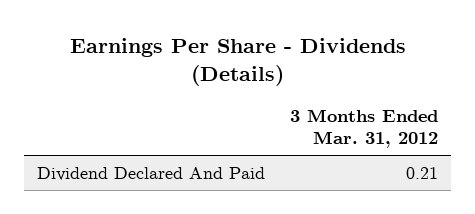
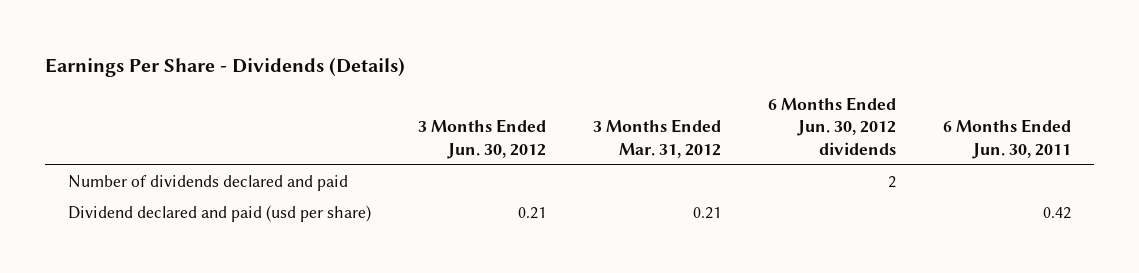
- | 3 Months Ended Mar. 31, 2012
+ | 3 Months Ended Jun. 30, 2012 | 3 Months Ended Mar. 31, 2012 | 6 Months Ended Jun. 30, 2012 dividends | 6 Months Ended Jun. 30, 2011
- Dividend Declared And Paid | 0.21
+ Number of dividends declared and paid | | | 2 |
+ Dividend declared and paid (usd per share) | 0.21 | 0.21 | | 0.42

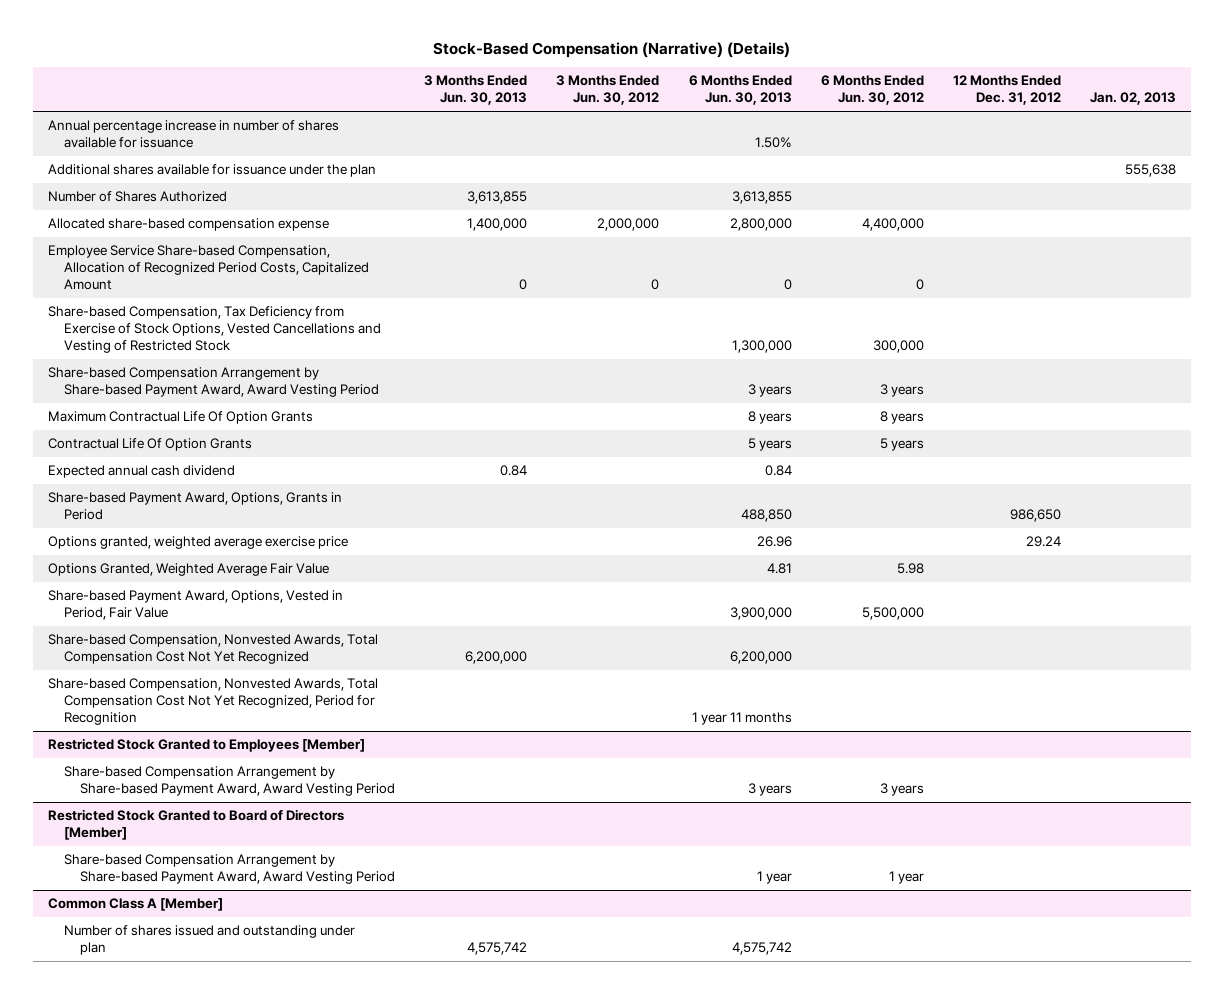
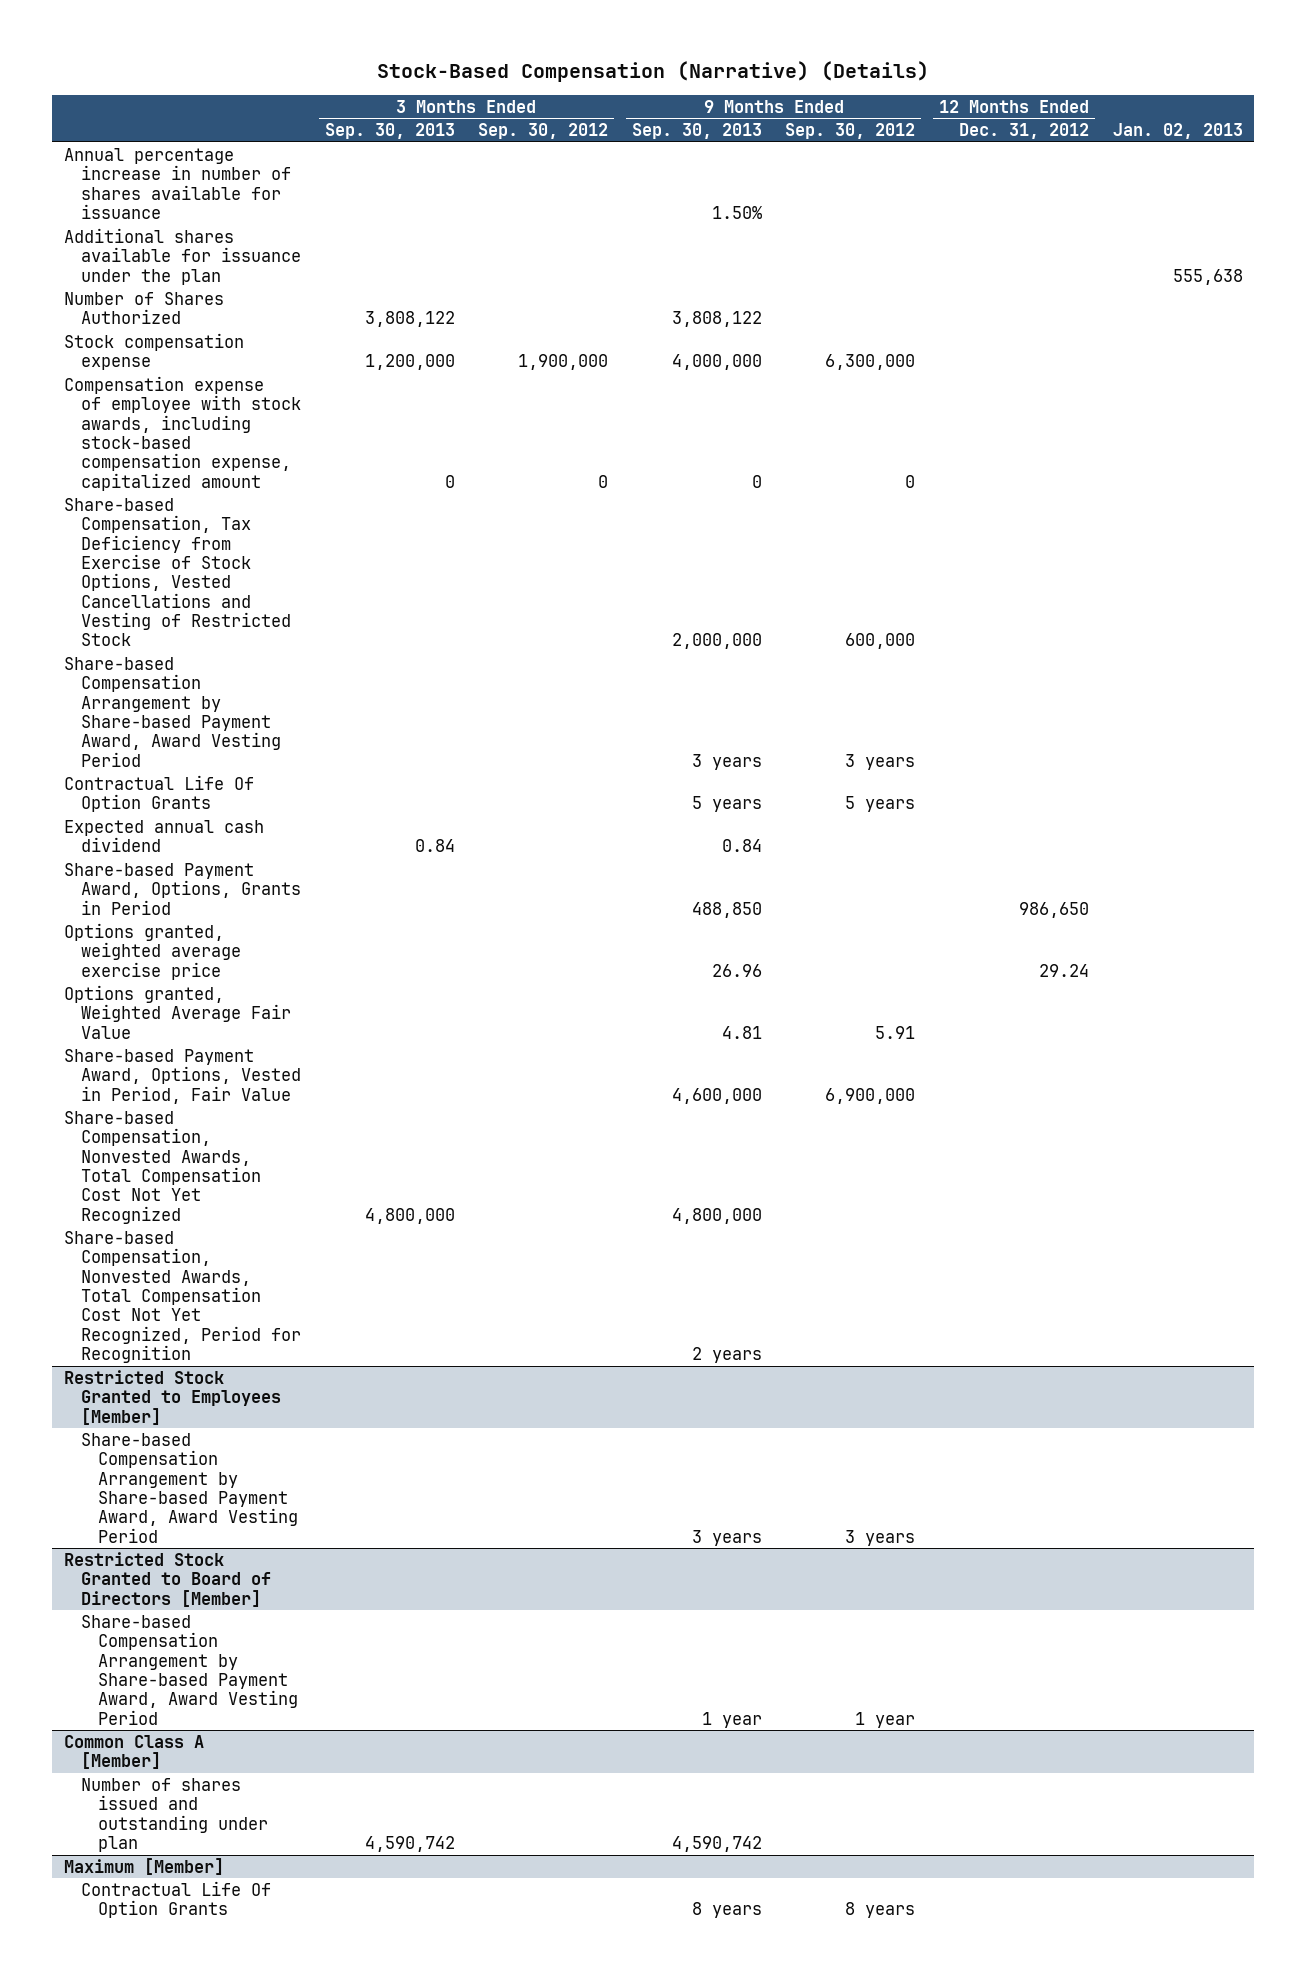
- | 3 Months Ended Jun. 30, 2013 | 3 Months Ended Jun. 30, 2012 | 6 Months Ended Jun. 30, 2013 | 6 Months Ended Jun. 30, 2012 | 12 Months Ended Dec. 31, 2012 | Jan. 02, 2013
+ | 3 Months Ended Sep. 30, 2013 | 3 Months Ended Sep. 30, 2012 | 9 Months Ended Sep. 30, 2013 | 9 Months Ended Sep. 30, 2012 | 12 Months Ended Dec. 31, 2012 | Jan. 02, 2013
- Allocated share-based compensation expense | 1,400,000 | 2,000,000 | 2,800,000 | 4,400,000 | |
- Employee Service Share-based Compensation, Allocation of Recognized Period Costs, Capitalized Amount | 0 | 0 | 0 | 0 | |
+ Stock compensation expense | 1,200,000 | 1,900,000 | 4,000,000 | 6,300,000 | |
+ Compensation expense of employee with stock awards, including stock-based compensation expense, capitalized amount | 0 | 0 | 0 | 0 | |
- Maximum Contractual Life Of Option Grants | | | 8 years | 8 years | |
- Options Granted, Weighted Average Fair Value | | | 4.81 | 5.98 | |
+ Options granted, Weighted Average Fair Value | | | 4.81 | 5.91 | |
+ Maximum [Member]
+ Contractual Life Of Option Grants | | | 8 years | 8 years | |

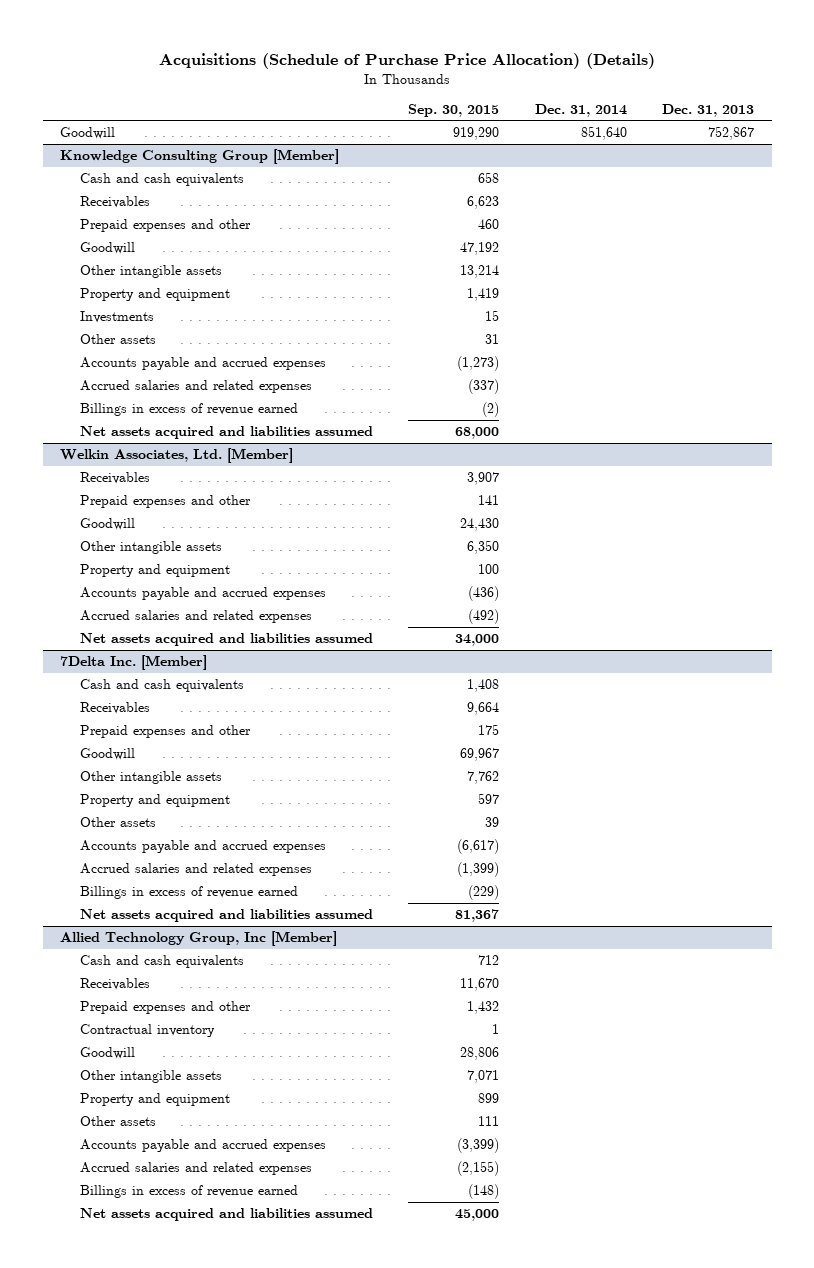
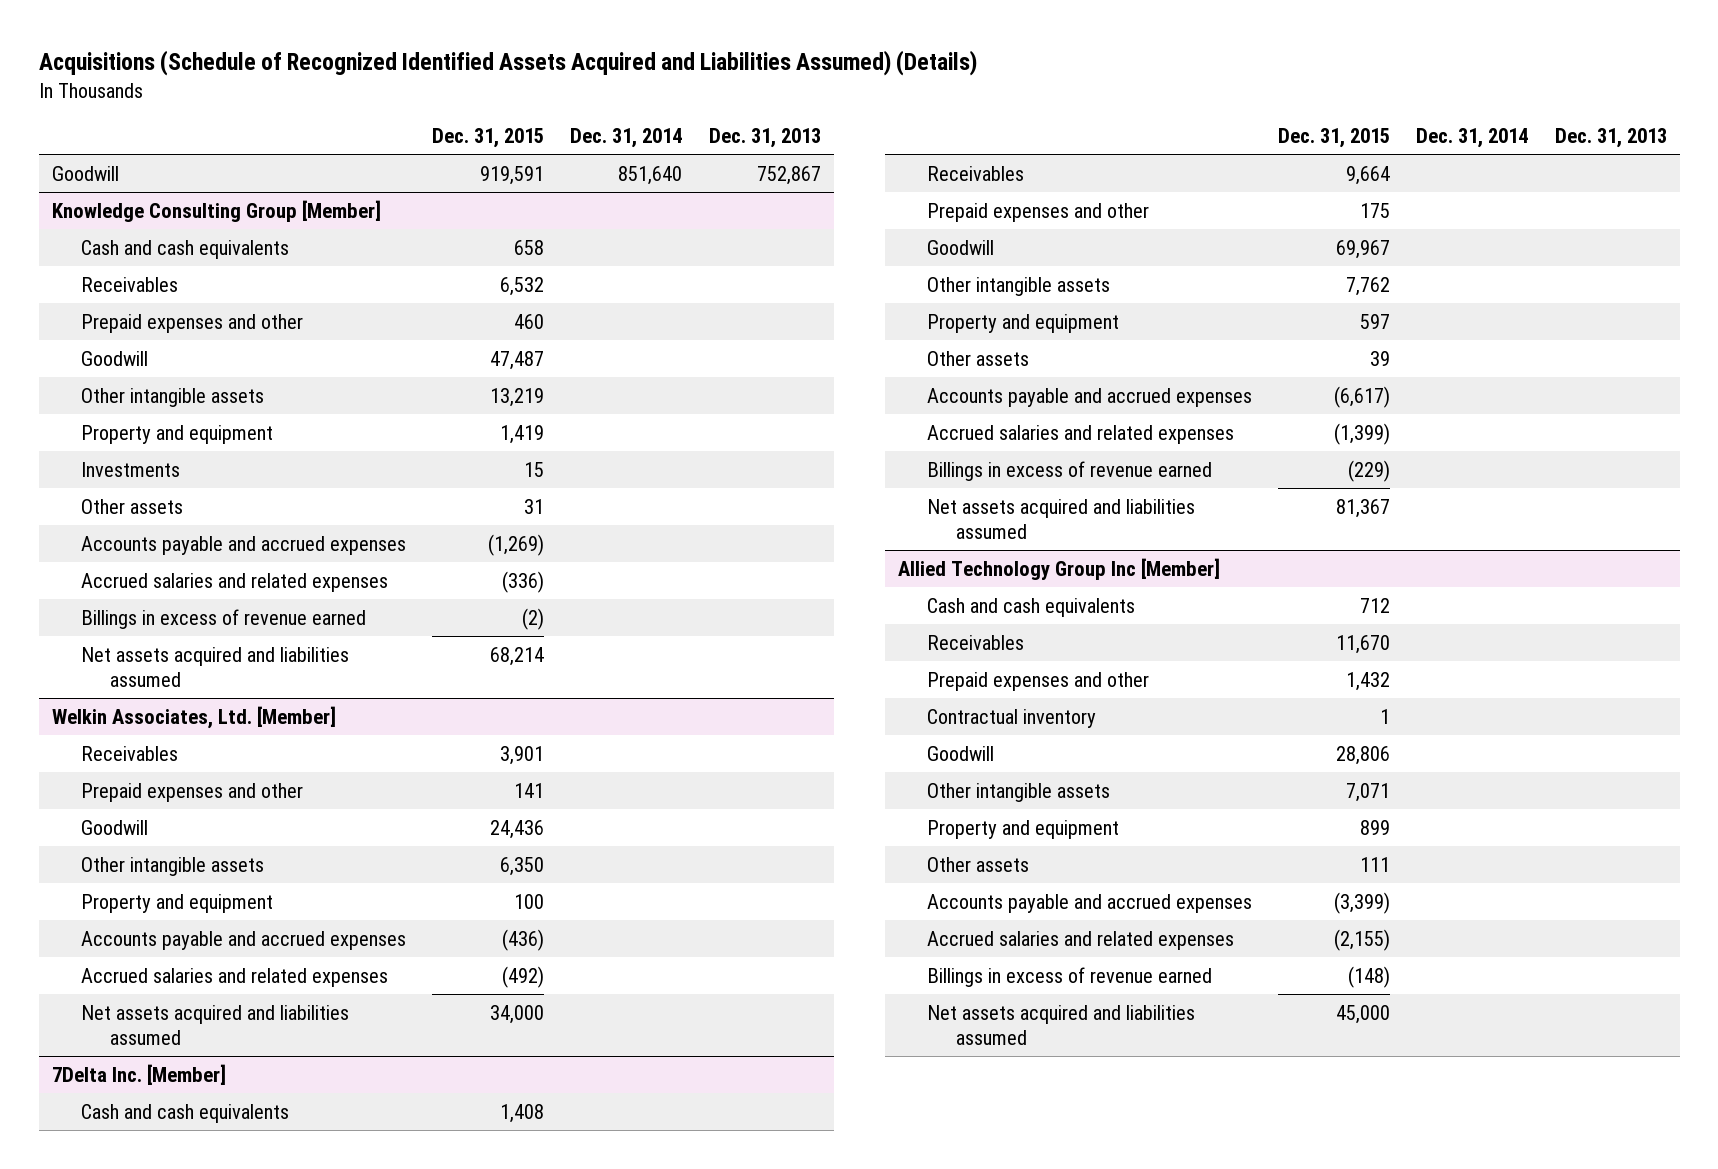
- Acquisitions (Schedule of Purchase Price Allocation) (Details)
+ Acquisitions (Schedule of Recognized Identified Assets Acquired and Liabilities Assumed) (Details)
- | Sep. 30, 2015 | Dec. 31, 2014 | Dec. 31, 2013
+ | Dec. 31, 2015 | Dec. 31, 2014 | Dec. 31, 2013
- Allied Technology Group, Inc [Member]
+ Allied Technology Group Inc [Member]

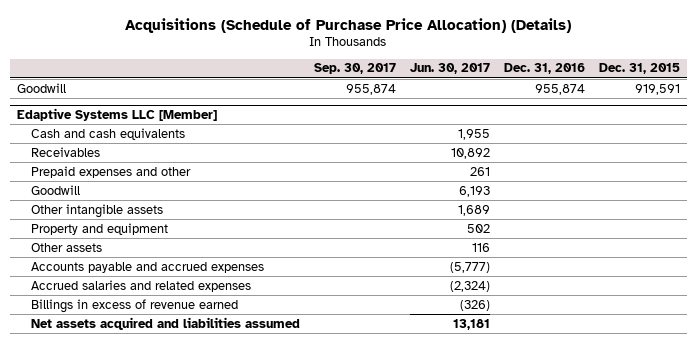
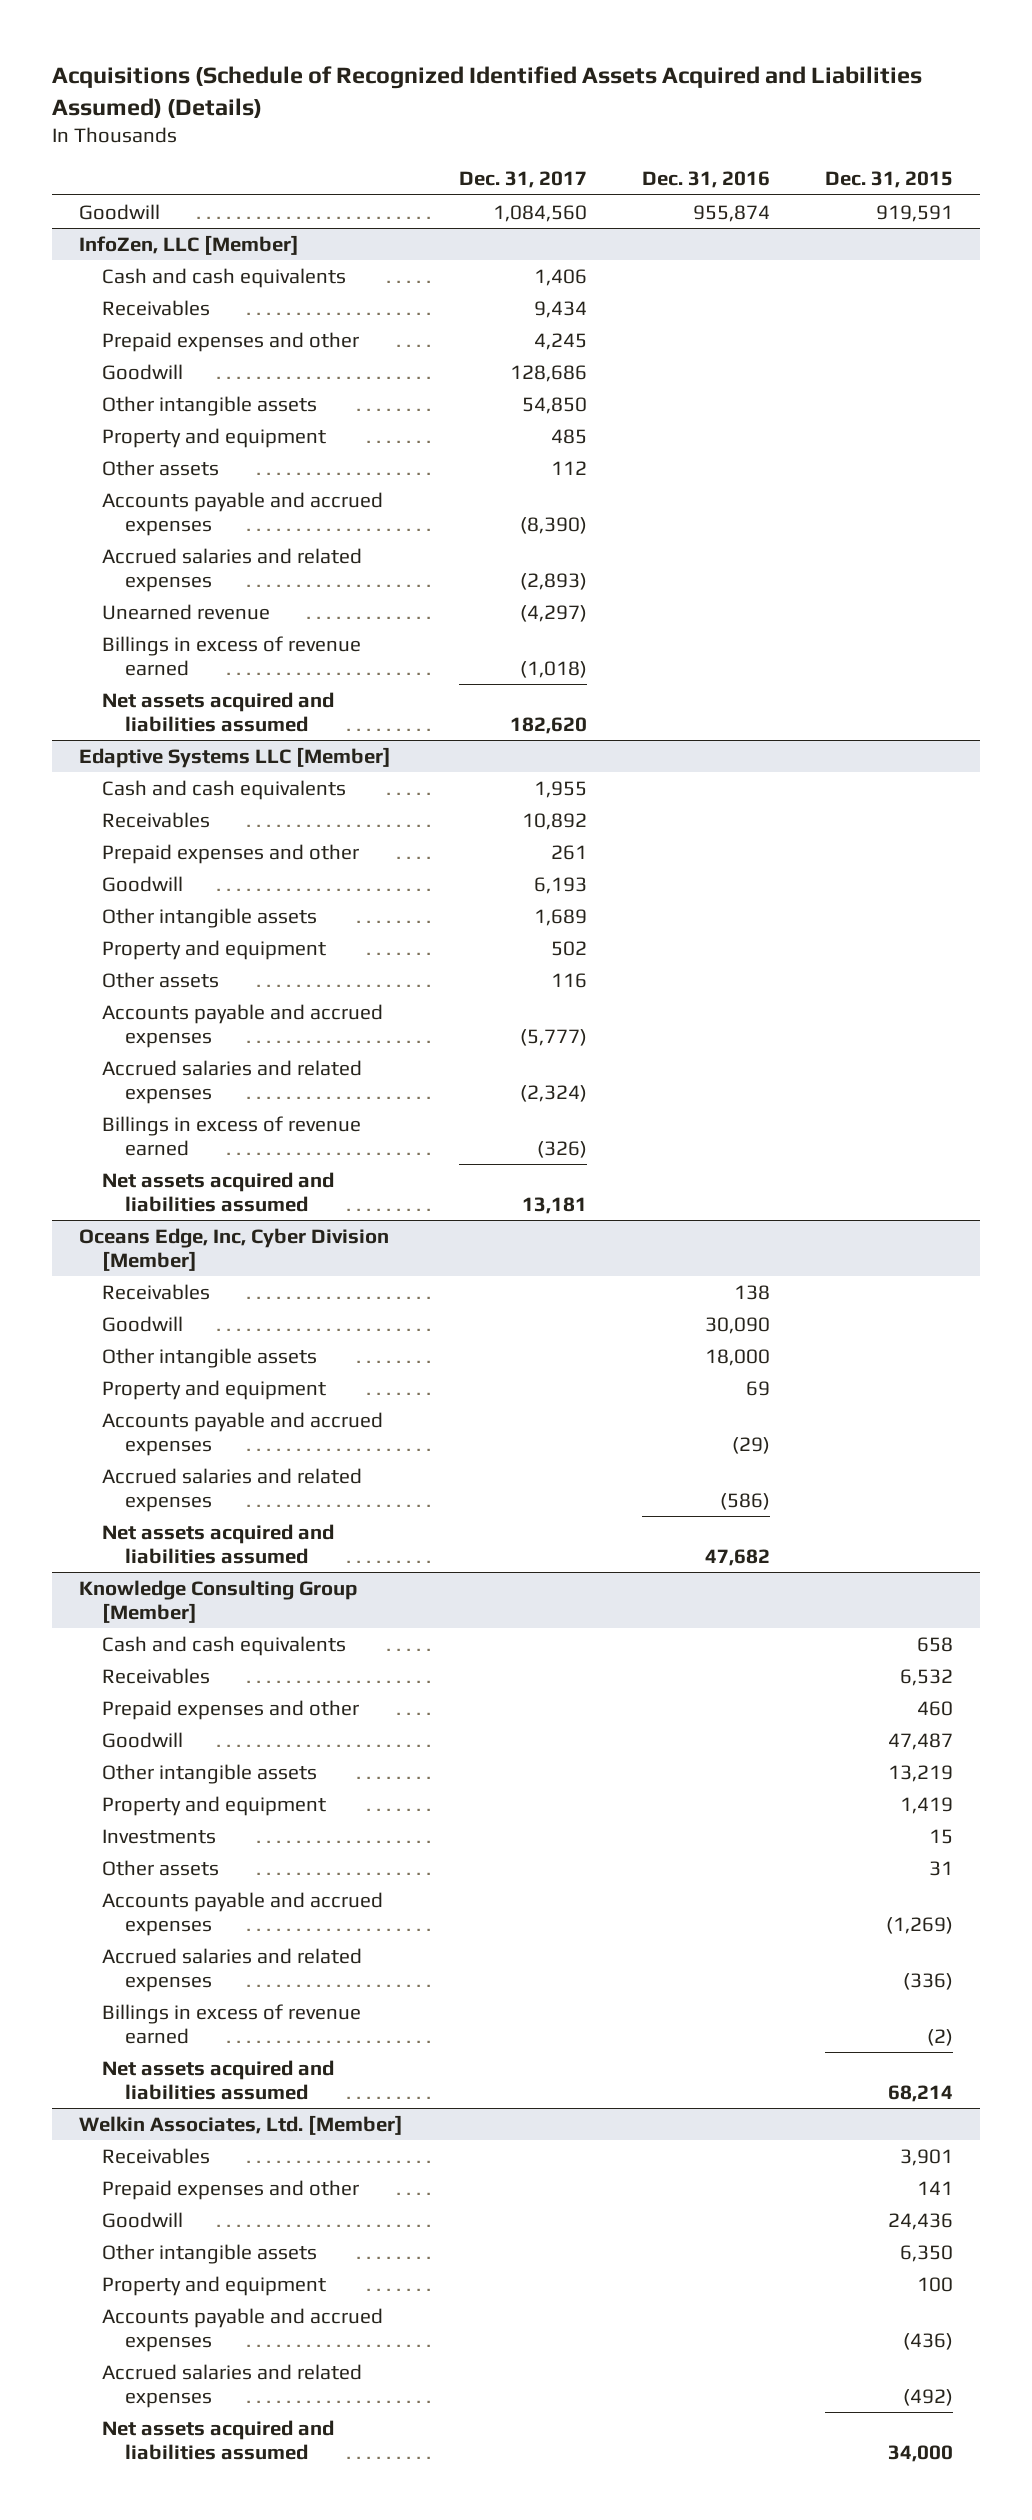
- Acquisitions (Schedule of Purchase Price Allocation) (Details)
+ Acquisitions (Schedule of Recognized Identified Assets Acquired and Liabilities Assumed) (Details)
- | Sep. 30, 2017 | Jun. 30, 2017 | Dec. 31, 2016 | Dec. 31, 2015
+ | Dec. 31, 2017 | Dec. 31, 2016 | Dec. 31, 2015
+ InfoZen, LLC [Member]
+ Cash and cash equivalents | 1,406 | |
+ Receivables | 9,434 | |
+ Prepaid expenses and other | 4,245 | |
+ Goodwill | 128,686 | |
+ Other intangible assets | 54,850 | |
+ Property and equipment | 485 | |
+ Other assets | 112 | |
+ Accounts payable and accrued expenses | (8,390) | |
+ Accrued salaries and related expenses | (2,893) | |
+ Unearned revenue | (4,297) | |
+ Billings in excess of revenue earned | (1,018) | |
+ Net assets acquired and liabilities assumed | 182,620 | |
+ Oceans Edge, Inc, Cyber Division [Member]
+ Receivables | | 138 |
+ Goodwill | | 30,090 |
+ Other intangible assets | | 18,000 |
+ Property and equipment | | 69 |
+ Accounts payable and accrued expenses | | (29) |
+ Accrued salaries and related expenses | | (586) |
+ Net assets acquired and liabilities assumed | | 47,682 |
+ Knowledge Consulting Group [Member]
+ Cash and cash equivalents | | | 658
+ Receivables | | | 6,532
+ Prepaid expenses and other | | | 460
+ Goodwill | | | 47,487
+ Other intangible assets | | | 13,219
+ Property and equipment | | | 1,419
+ Investments | | | 15
+ Other assets | | | 31
+ Accounts payable and accrued expenses | | | (1,269)
+ Accrued salaries and related expenses | | | (336)
+ Billings in excess of revenue earned | | | (2)
+ Net assets acquired and liabilities assumed | | | 68,214
+ Welkin Associates, Ltd. [Member]
+ Receivables | | | 3,901
+ Prepaid expenses and other | | | 141
+ Goodwill | | | 24,436
+ Other intangible assets | | | 6,350
+ Property and equipment | | | 100
+ Accounts payable and accrued expenses | | | (436)
+ Accrued salaries and related expenses | | | (492)
+ Net assets acquired and liabilities assumed | | | 34,000

